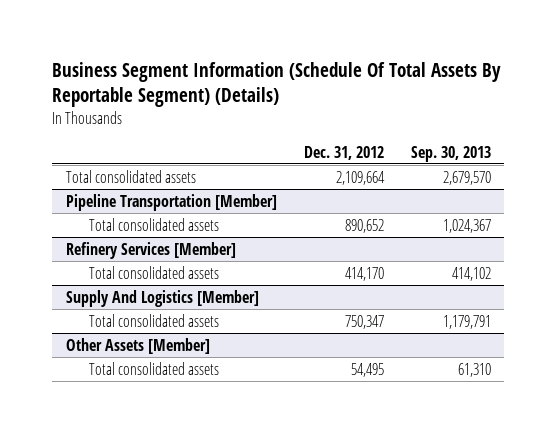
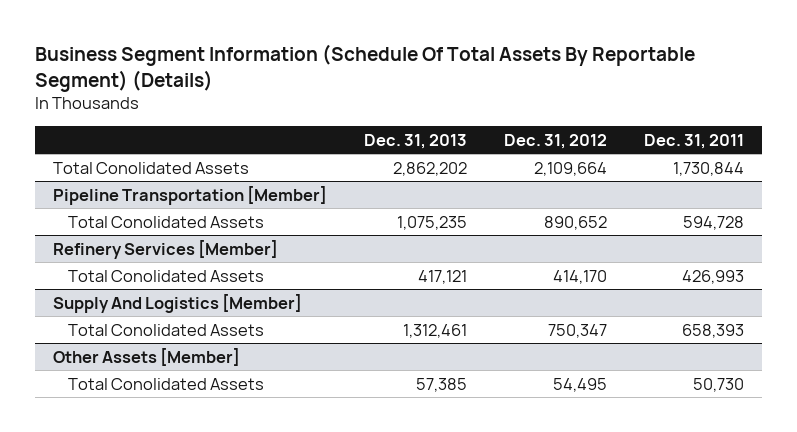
- | Dec. 31, 2012 | Sep. 30, 2013
+ | Dec. 31, 2013 | Dec. 31, 2012 | Dec. 31, 2011
- Total consolidated assets | 2,109,664 | 2,679,570
+ Total Conolidated Assets | 2,862,202 | 2,109,664 | 1,730,844
@ Pipeline Transportation [Member]
- Total consolidated assets | 890,652 | 1,024,367
+ Total Conolidated Assets | 1,075,235 | 890,652 | 594,728
@ Refinery Services [Member]
- Total consolidated assets | 414,170 | 414,102
+ Total Conolidated Assets | 417,121 | 414,170 | 426,993
@ Supply And Logistics [Member]
- Total consolidated assets | 750,347 | 1,179,791
+ Total Conolidated Assets | 1,312,461 | 750,347 | 658,393
@ Other Assets [Member]
- Total consolidated assets | 54,495 | 61,310
+ Total Conolidated Assets | 57,385 | 54,495 | 50,730

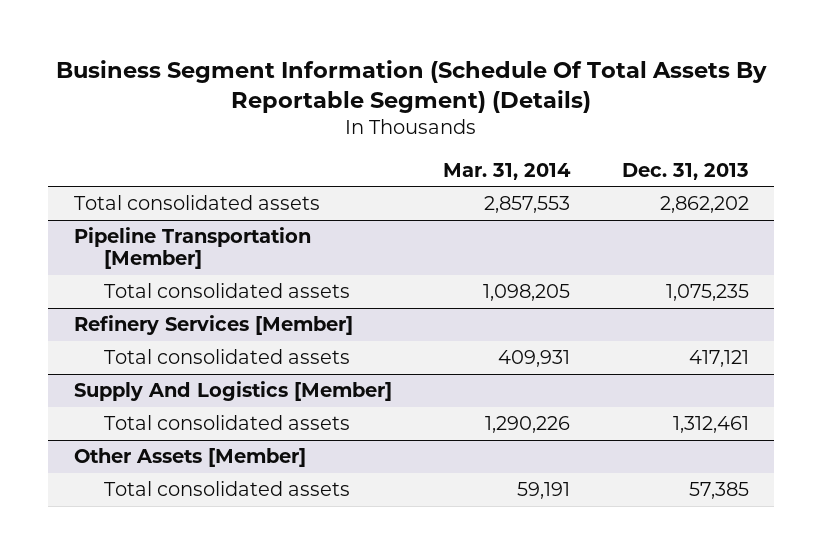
- | Dec. 31, 2013 | Dec. 31, 2012 | Dec. 31, 2011
+ | Mar. 31, 2014 | Dec. 31, 2013
- Total Conolidated Assets | 2,862,202 | 2,109,664 | 1,730,844
+ Total consolidated assets | 2,857,553 | 2,862,202
@ Pipeline Transportation [Member]
- Total Conolidated Assets | 1,075,235 | 890,652 | 594,728
+ Total consolidated assets | 1,098,205 | 1,075,235
@ Refinery Services [Member]
- Total Conolidated Assets | 417,121 | 414,170 | 426,993
+ Total consolidated assets | 409,931 | 417,121
@ Supply And Logistics [Member]
- Total Conolidated Assets | 1,312,461 | 750,347 | 658,393
+ Total consolidated assets | 1,290,226 | 1,312,461
@ Other Assets [Member]
- Total Conolidated Assets | 57,385 | 54,495 | 50,730
+ Total consolidated assets | 59,191 | 57,385

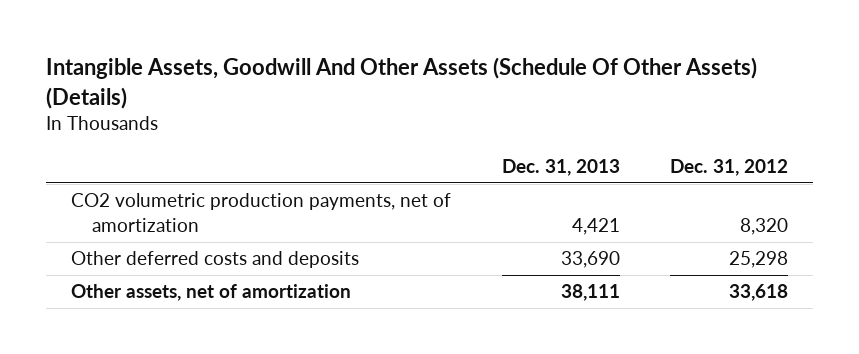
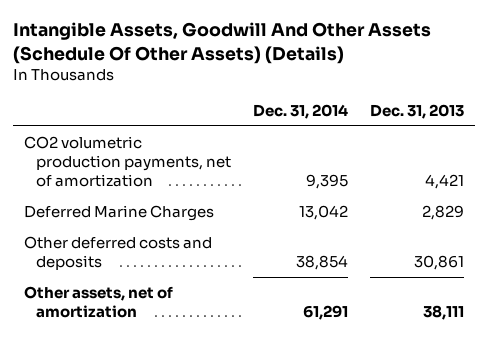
- | Dec. 31, 2013 | Dec. 31, 2012
+ | Dec. 31, 2014 | Dec. 31, 2013
- Other deferred costs and deposits | 33,690 | 25,298
+ Deferred Marine Charges | 13,042 | 2,829
+ Other deferred costs and deposits | 38,854 | 30,861

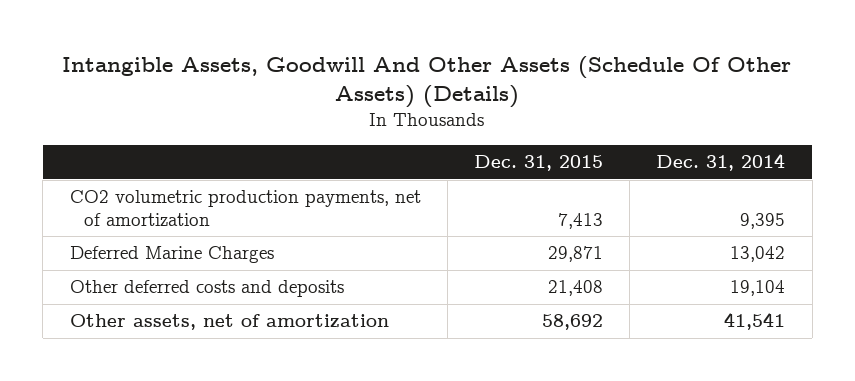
- | Dec. 31, 2014 | Dec. 31, 2013
+ | Dec. 31, 2015 | Dec. 31, 2014
- Other deferred costs and deposits | 38,854 | 30,861
- Other assets, net of amortization | 61,291 | 38,111
+ Other deferred costs and deposits | 21,408 | 19,104
+ Other assets, net of amortization | 58,692 | 41,541

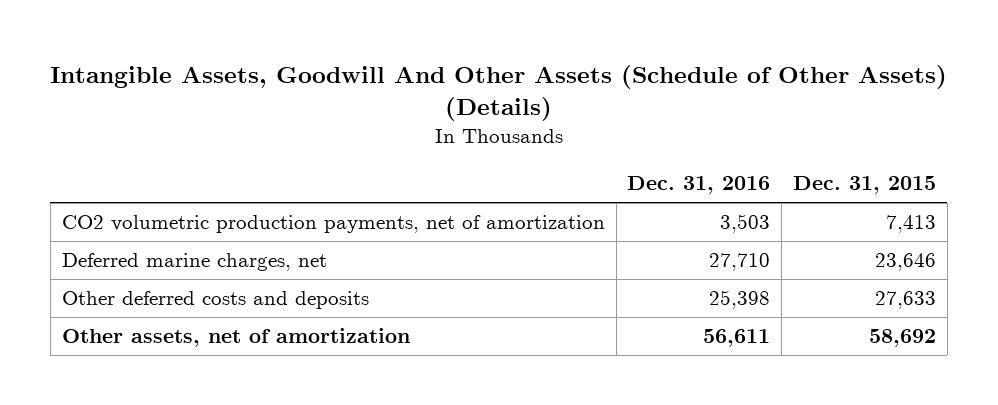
- Intangible Assets, Goodwill And Other Assets (Schedule Of Other Assets) (Details)
+ Intangible Assets, Goodwill And Other Assets (Schedule of Other Assets) (Details)
- | Dec. 31, 2015 | Dec. 31, 2014
+ | Dec. 31, 2016 | Dec. 31, 2015
- Deferred Marine Charges | 29,871 | 13,042
- Other deferred costs and deposits | 21,408 | 19,104
+ Deferred marine charges, net | 27,710 | 23,646
+ Other deferred costs and deposits | 25,398 | 27,633

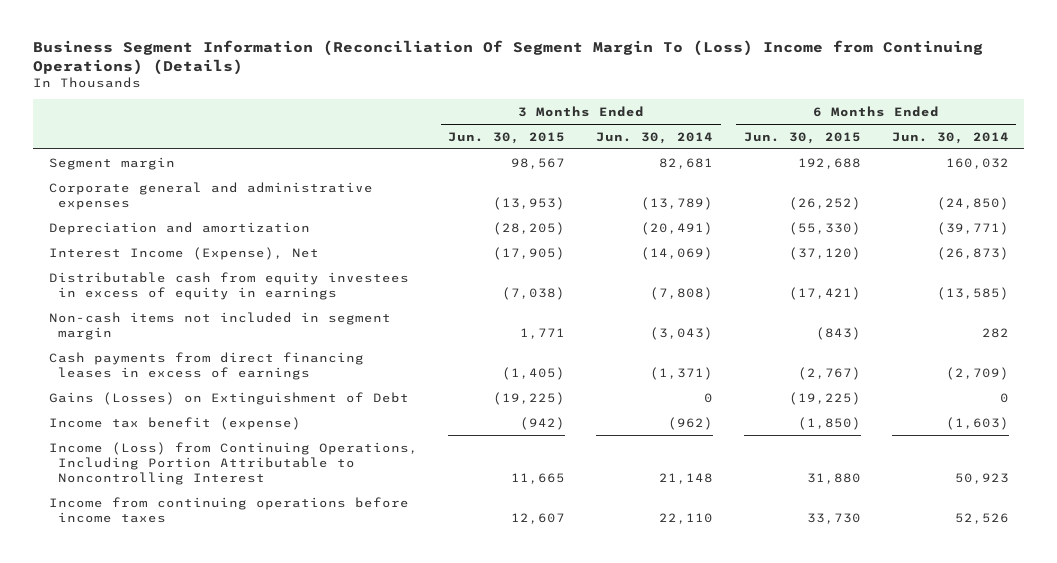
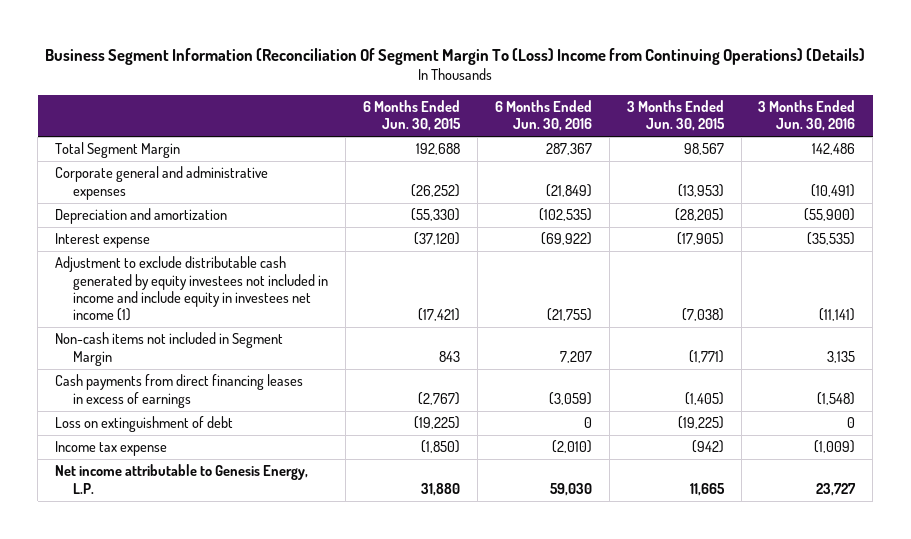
- | 3 Months Ended Jun. 30, 2015 | 3 Months Ended Jun. 30, 2014 | 6 Months Ended Jun. 30, 2015 | 6 Months Ended Jun. 30, 2014
+ | 6 Months Ended Jun. 30, 2015 | 6 Months Ended Jun. 30, 2016 | 3 Months Ended Jun. 30, 2015 | 3 Months Ended Jun. 30, 2016
- Segment margin | 98,567 | 82,681 | 192,688 | 160,032
+ Total Segment Margin | 192,688 | 287,367 | 98,567 | 142,486
- Interest Income (Expense), Net | (17,905) | (14,069) | (37,120) | (26,873)
- Distributable cash from equity investees in excess of equity in earnings | (7,038) | (7,808) | (17,421) | (13,585)
- Non-cash items not included in segment margin | 1,771 | (3,043) | (843) | 282
+ Interest expense | (37,120) | (69,922) | (17,905) | (35,535)
+ Adjustment to exclude distributable cash generated by equity investees not included in income and include equity in investees net income (1) | (17,421) | (21,755) | (7,038) | (11,141)
+ Non-cash items not included in Segment Margin | 843 | 7,207 | (1,771) | 3,135
- Gains (Losses) on Extinguishment of Debt | (19,225) | 0 | (19,225) | 0
- Income tax benefit (expense) | (942) | (962) | (1,850) | (1,603)
- Income (Loss) from Continuing Operations, Including Portion Attributable to Noncontrolling Interest | 11,665 | 21,148 | 31,880 | 50,923
- Income from continuing operations before income taxes | 12,607 | 22,110 | 33,730 | 52,526
+ Loss on extinguishment of debt | (19,225) | 0 | (19,225) | 0
+ Income tax expense | (1,850) | (2,010) | (942) | (1,009)
+ Net income attributable to Genesis Energy, L.P. | 31,880 | 59,030 | 11,665 | 23,727

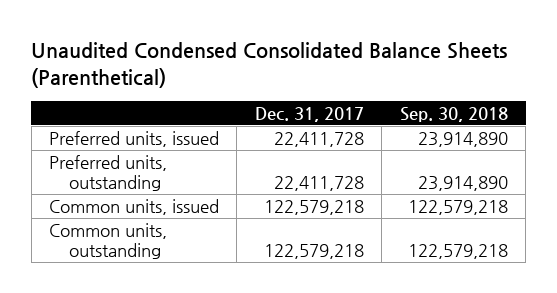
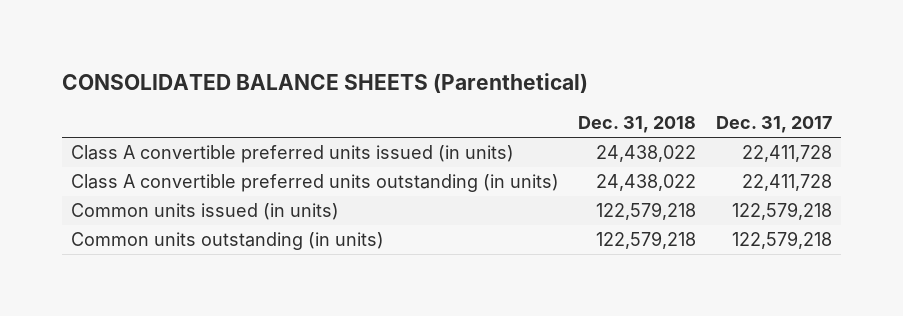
- Unaudited Condensed Consolidated Balance Sheets (Parenthetical)
+ CONSOLIDATED BALANCE SHEETS (Parenthetical)
- | Dec. 31, 2017 | Sep. 30, 2018
+ | Dec. 31, 2018 | Dec. 31, 2017
- Preferred units, issued | 22,411,728 | 23,914,890
- Preferred units, outstanding | 22,411,728 | 23,914,890
- Common units, issued | 122,579,218 | 122,579,218
- Common units, outstanding | 122,579,218 | 122,579,218
+ Class A convertible preferred units issued (in units) | 24,438,022 | 22,411,728
+ Class A convertible preferred units outstanding (in units) | 24,438,022 | 22,411,728
+ Common units issued (in units) | 122,579,218 | 122,579,218
+ Common units outstanding (in units) | 122,579,218 | 122,579,218

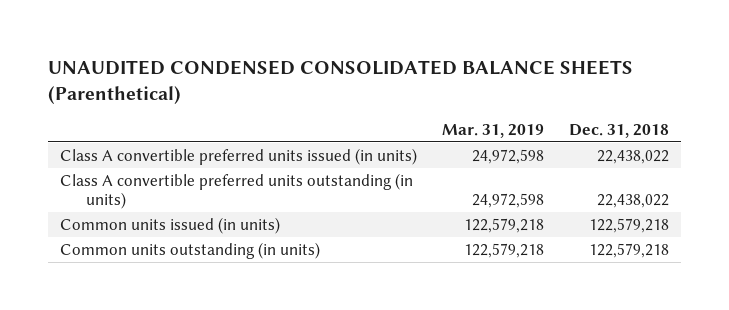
- CONSOLIDATED BALANCE SHEETS (Parenthetical)
+ UNAUDITED CONDENSED CONSOLIDATED BALANCE SHEETS (Parenthetical)
- | Dec. 31, 2018 | Dec. 31, 2017
+ | Mar. 31, 2019 | Dec. 31, 2018
- Class A convertible preferred units issued (in units) | 24,438,022 | 22,411,728
- Class A convertible preferred units outstanding (in units) | 24,438,022 | 22,411,728
+ Class A convertible preferred units issued (in units) | 24,972,598 | 22,438,022
+ Class A convertible preferred units outstanding (in units) | 24,972,598 | 22,438,022

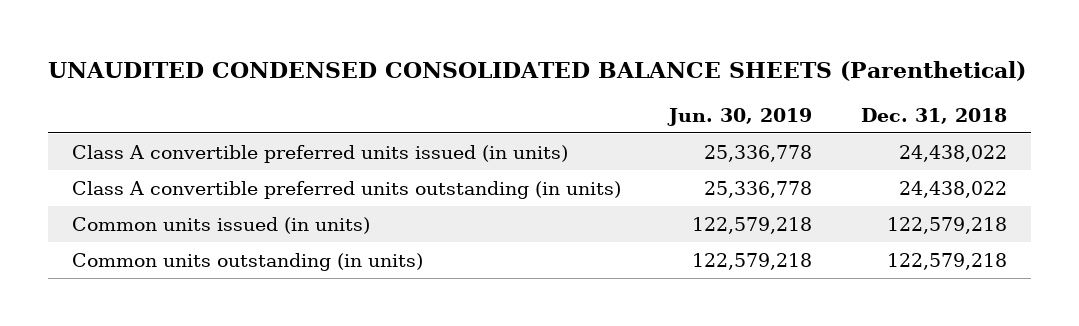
- | Mar. 31, 2019 | Dec. 31, 2018
+ | Jun. 30, 2019 | Dec. 31, 2018
- Class A convertible preferred units issued (in units) | 24,972,598 | 22,438,022
- Class A convertible preferred units outstanding (in units) | 24,972,598 | 22,438,022
+ Class A convertible preferred units issued (in units) | 25,336,778 | 24,438,022
+ Class A convertible preferred units outstanding (in units) | 25,336,778 | 24,438,022

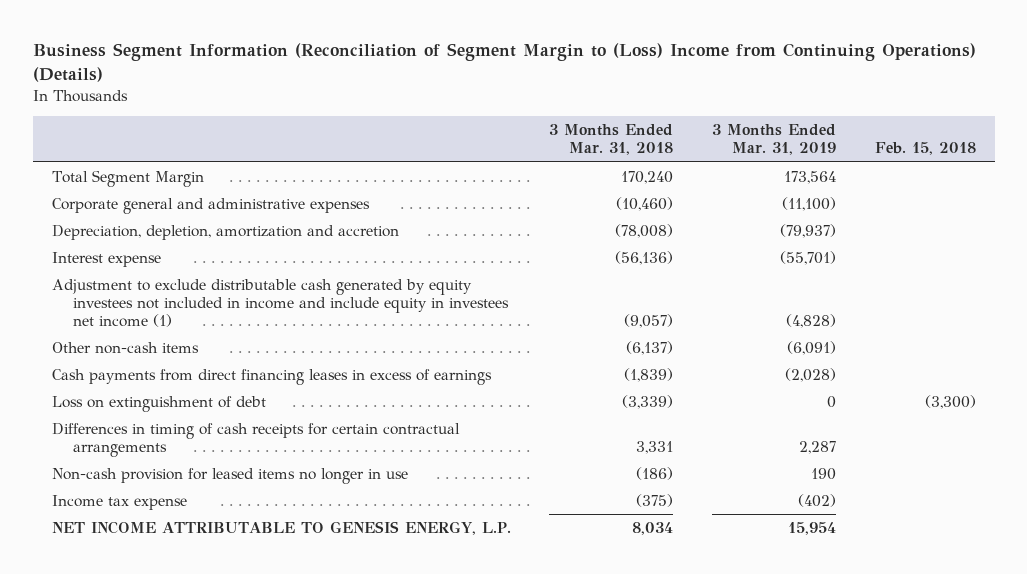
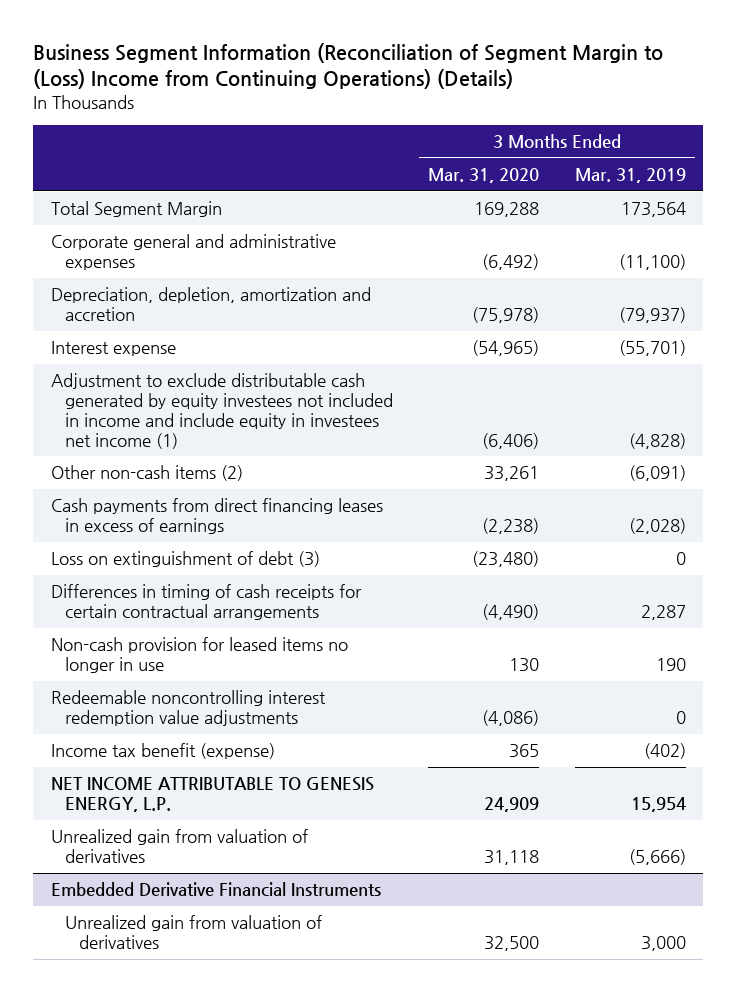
- | 3 Months Ended Mar. 31, 2018 | 3 Months Ended Mar. 31, 2019 | Feb. 15, 2018
+ | 3 Months Ended Mar. 31, 2020 | 3 Months Ended Mar. 31, 2019
- Other non-cash items | (6,137) | (6,091) |
+ Other non-cash items (2) | 33,261 | (6,091)
- Loss on extinguishment of debt | (3,339) | 0 | (3,300)
+ Loss on extinguishment of debt (3) | (23,480) | 0
- Income tax expense | (375) | (402) |
+ Redeemable noncontrolling interest redemption value adjustments | (4,086) | 0
+ Income tax benefit (expense) | 365 | (402)
+ Unrealized gain from valuation of derivatives | 31,118 | (5,666)
+ Embedded Derivative Financial Instruments
+ Unrealized gain from valuation of derivatives | 32,500 | 3,000

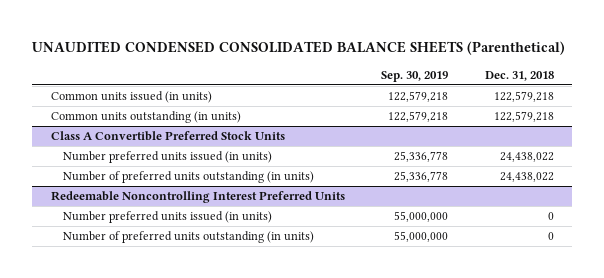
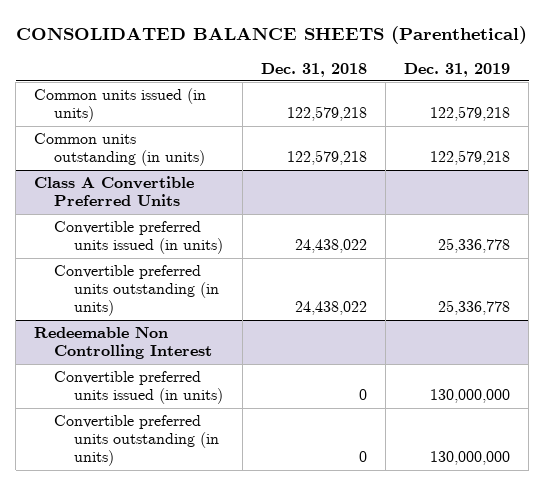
- UNAUDITED CONDENSED CONSOLIDATED BALANCE SHEETS (Parenthetical)
+ CONSOLIDATED BALANCE SHEETS (Parenthetical)
- | Sep. 30, 2019 | Dec. 31, 2018
+ | Dec. 31, 2018 | Dec. 31, 2019
- Class A Convertible Preferred Stock Units
- Number preferred units issued (in units) | 25,336,778 | 24,438,022
- Number of preferred units outstanding (in units) | 25,336,778 | 24,438,022
- Redeemable Noncontrolling Interest Preferred Units
- Number preferred units issued (in units) | 55,000,000 | 0
- Number of preferred units outstanding (in units) | 55,000,000 | 0
+ Class A Convertible Preferred Units
+ Convertible preferred units issued (in units) | 24,438,022 | 25,336,778
+ Convertible preferred units outstanding (in units) | 24,438,022 | 25,336,778
+ Redeemable Non Controlling Interest
+ Convertible preferred units issued (in units) | 0 | 130,000,000
+ Convertible preferred units outstanding (in units) | 0 | 130,000,000

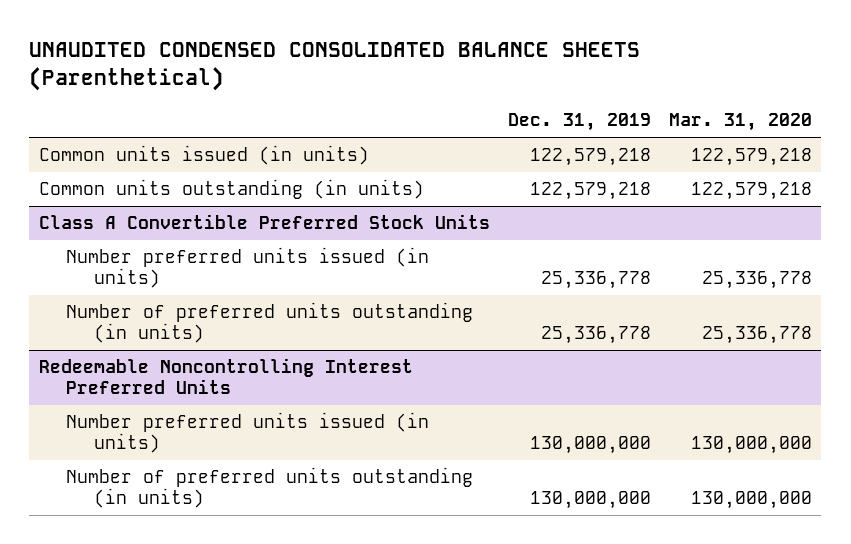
- CONSOLIDATED BALANCE SHEETS (Parenthetical)
+ UNAUDITED CONDENSED CONSOLIDATED BALANCE SHEETS (Parenthetical)
- | Dec. 31, 2018 | Dec. 31, 2019
+ | Dec. 31, 2019 | Mar. 31, 2020
- Class A Convertible Preferred Units
- Convertible preferred units issued (in units) | 24,438,022 | 25,336,778
- Convertible preferred units outstanding (in units) | 24,438,022 | 25,336,778
- Redeemable Non Controlling Interest
- Convertible preferred units issued (in units) | 0 | 130,000,000
- Convertible preferred units outstanding (in units) | 0 | 130,000,000
+ Class A Convertible Preferred Stock Units
+ Number preferred units issued (in units) | 25,336,778 | 25,336,778
+ Number of preferred units outstanding (in units) | 25,336,778 | 25,336,778
+ Redeemable Noncontrolling Interest Preferred Units
+ Number preferred units issued (in units) | 130,000,000 | 130,000,000
+ Number of preferred units outstanding (in units) | 130,000,000 | 130,000,000

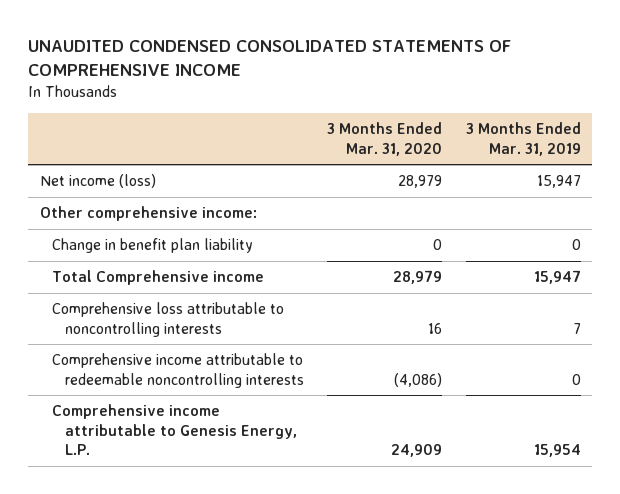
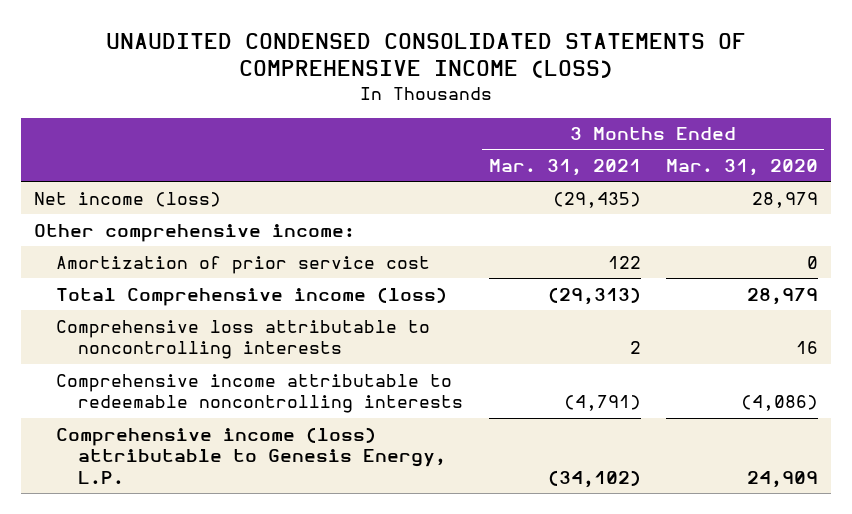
- UNAUDITED CONDENSED CONSOLIDATED STATEMENTS OF COMPREHENSIVE INCOME
+ UNAUDITED CONDENSED CONSOLIDATED STATEMENTS OF COMPREHENSIVE INCOME (LOSS)
- | 3 Months Ended Mar. 31, 2020 | 3 Months Ended Mar. 31, 2019
+ | 3 Months Ended Mar. 31, 2021 | 3 Months Ended Mar. 31, 2020
- Change in benefit plan liability | 0 | 0
- Total Comprehensive income | 28,979 | 15,947
+ Amortization of prior service cost | 122 | 0
+ Total Comprehensive income (loss) | (29,313) | 28,979
- Comprehensive income attributable to Genesis Energy, L.P. | 24,909 | 15,954
+ Comprehensive income (loss) attributable to Genesis Energy, L.P. | (34,102) | 24,909

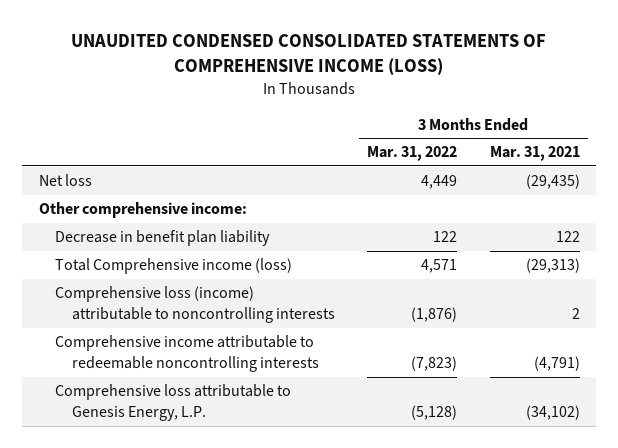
- | 3 Months Ended Mar. 31, 2021 | 3 Months Ended Mar. 31, 2020
+ | 3 Months Ended Mar. 31, 2022 | 3 Months Ended Mar. 31, 2021
- Net income (loss) | (29,435) | 28,979
+ Net loss | 4,449 | (29,435)
- Amortization of prior service cost | 122 | 0
+ Decrease in benefit plan liability | 122 | 122
- Comprehensive loss attributable to noncontrolling interests | 2 | 16
+ Comprehensive loss (income) attributable to noncontrolling interests | (1,876) | 2
- Comprehensive income (loss) attributable to Genesis Energy, L.P. | (34,102) | 24,909
+ Comprehensive loss attributable to Genesis Energy, L.P. | (5,128) | (34,102)

